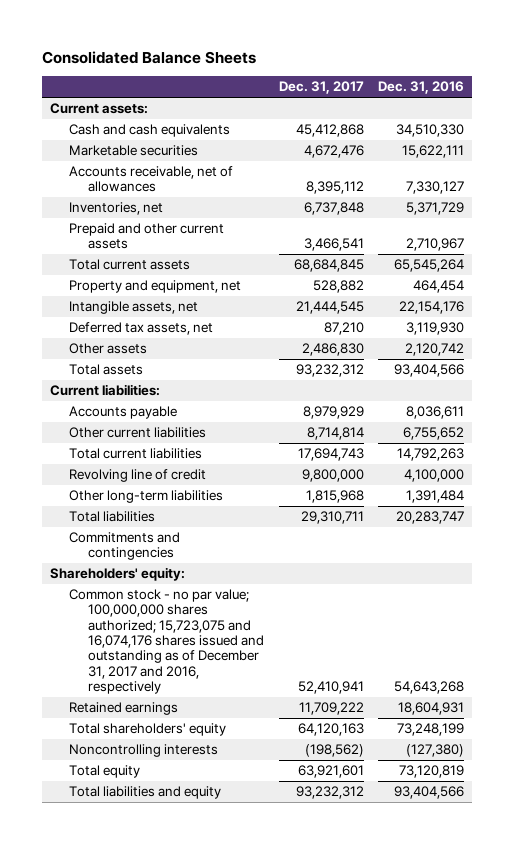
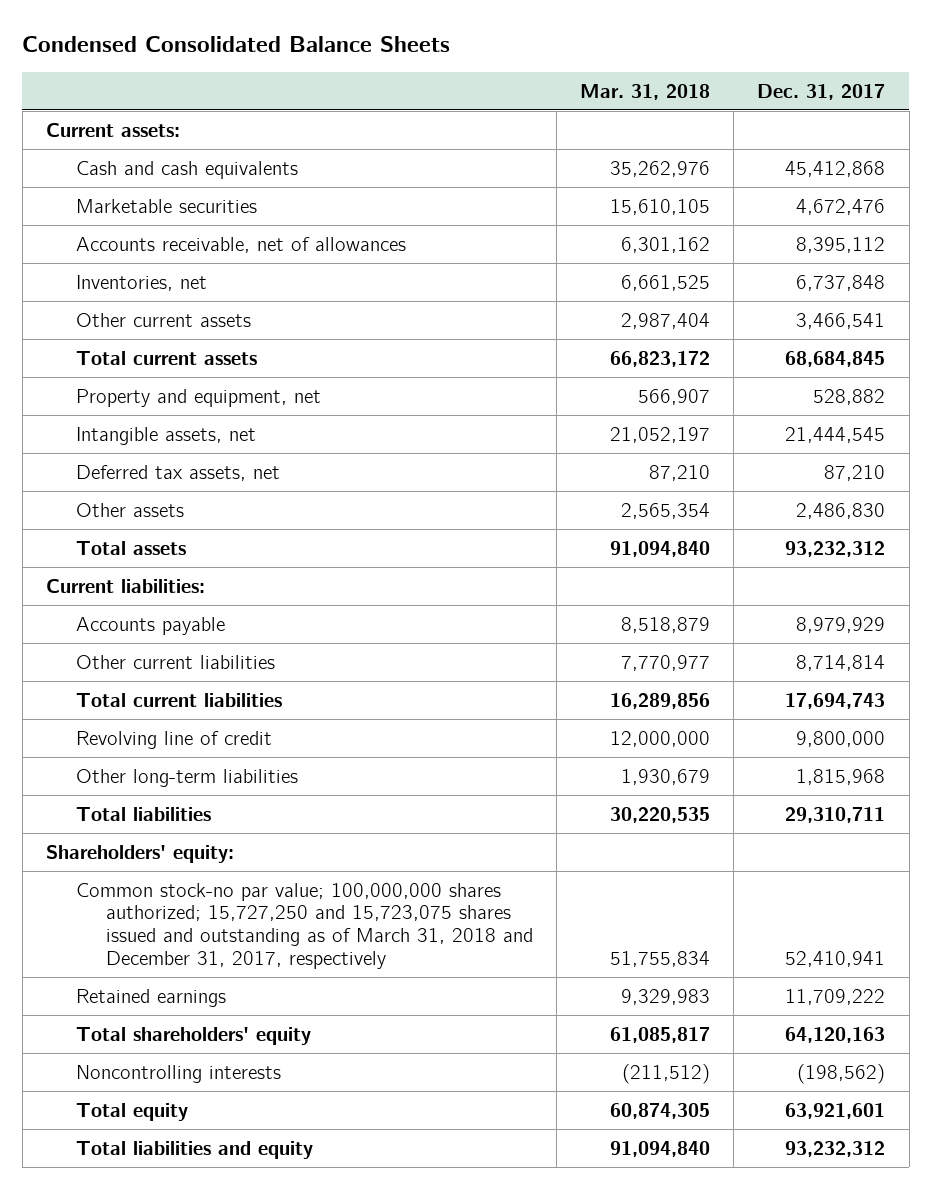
- Consolidated Balance Sheets
+ Condensed Consolidated Balance Sheets
- | Dec. 31, 2017 | Dec. 31, 2016
+ | Mar. 31, 2018 | Dec. 31, 2017
- Prepaid and other current assets | 3,466,541 | 2,710,967
+ Other current assets | 2,987,404 | 3,466,541
- Commitments and contingencies
- Common stock - no par value; 100,000,000 shares authorized; 15,723,075 and 16,074,176 shares issued and outstanding as of December 31, 2017 and 2016, respectively | 52,410,941 | 54,643,268
+ Common stock-no par value; 100,000,000 shares authorized; 15,727,250 and 15,723,075 shares issued and outstanding as of March 31, 2018 and December 31, 2017, respectively | 51,755,834 | 52,410,941

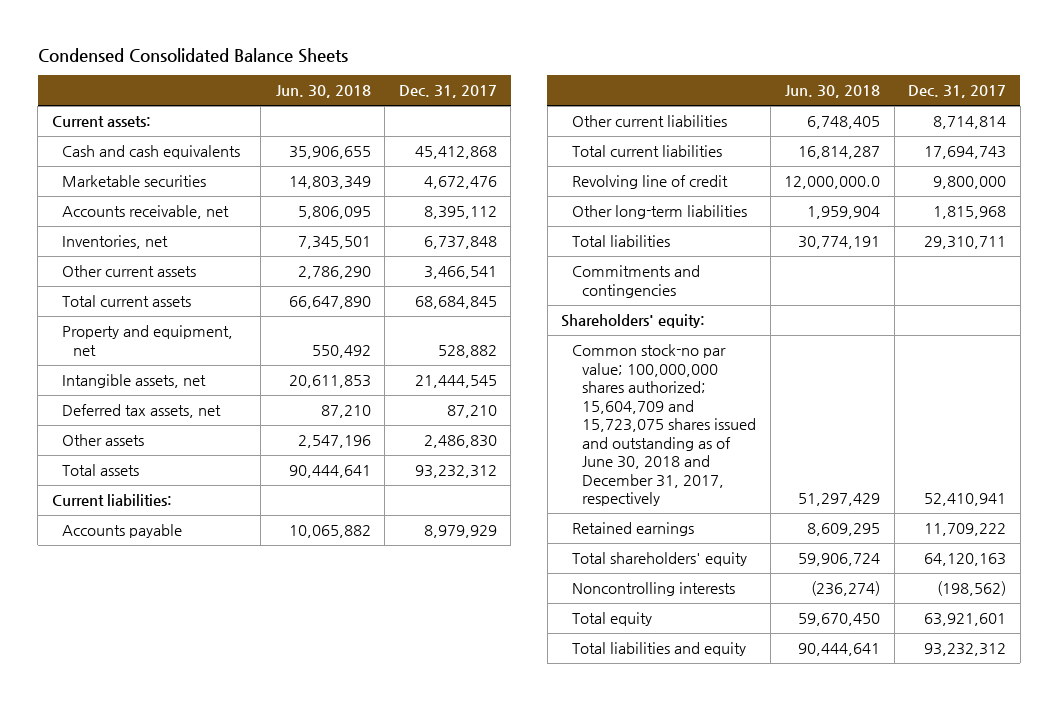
- | Mar. 31, 2018 | Dec. 31, 2017
+ | Jun. 30, 2018 | Dec. 31, 2017
- Accounts receivable, net of allowances | 6,301,162 | 8,395,112
+ Accounts receivable, net | 5,806,095 | 8,395,112
+ Commitments and contingencies
- Common stock-no par value; 100,000,000 shares authorized; 15,727,250 and 15,723,075 shares issued and outstanding as of March 31, 2018 and December 31, 2017, respectively | 51,755,834 | 52,410,941
+ Common stock-no par value; 100,000,000 shares authorized; 15,604,709 and 15,723,075 shares issued and outstanding as of June 30, 2018 and December 31, 2017, respectively | 51,297,429 | 52,410,941

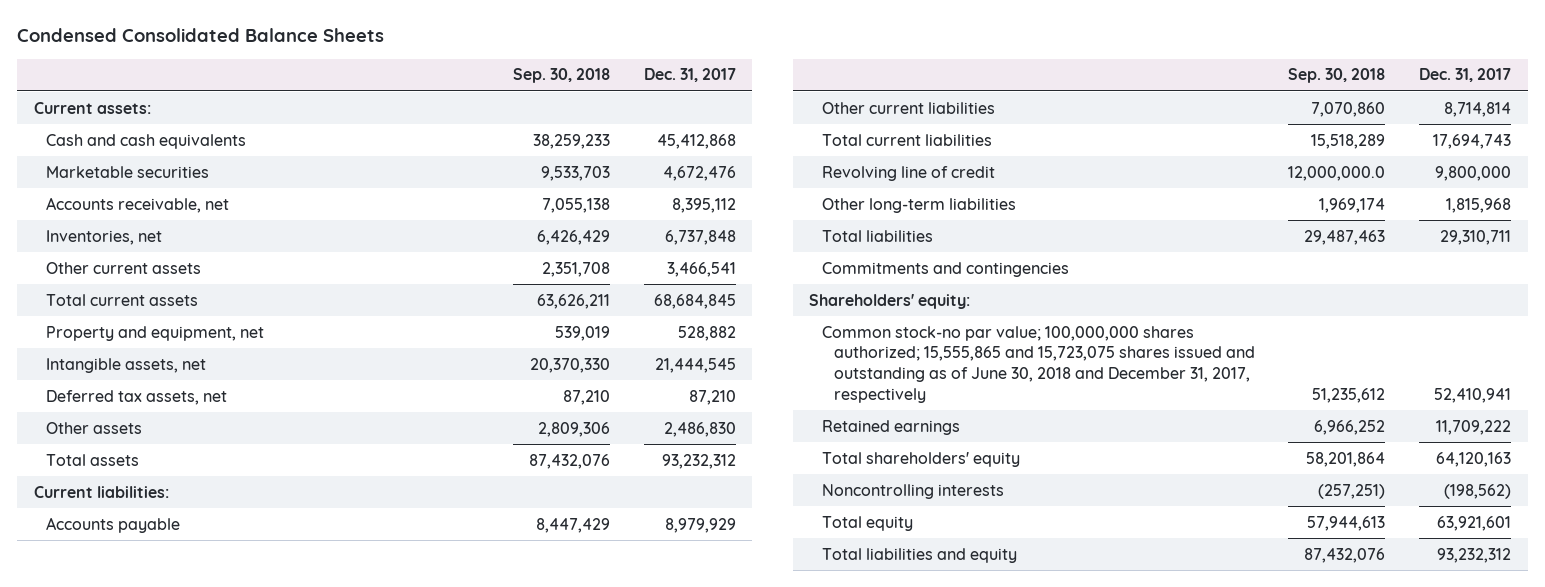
- | Jun. 30, 2018 | Dec. 31, 2017
+ | Sep. 30, 2018 | Dec. 31, 2017
- Common stock-no par value; 100,000,000 shares authorized; 15,604,709 and 15,723,075 shares issued and outstanding as of June 30, 2018 and December 31, 2017, respectively | 51,297,429 | 52,410,941
+ Common stock-no par value; 100,000,000 shares authorized; 15,555,865 and 15,723,075 shares issued and outstanding as of June 30, 2018 and December 31, 2017, respectively | 51,235,612 | 52,410,941

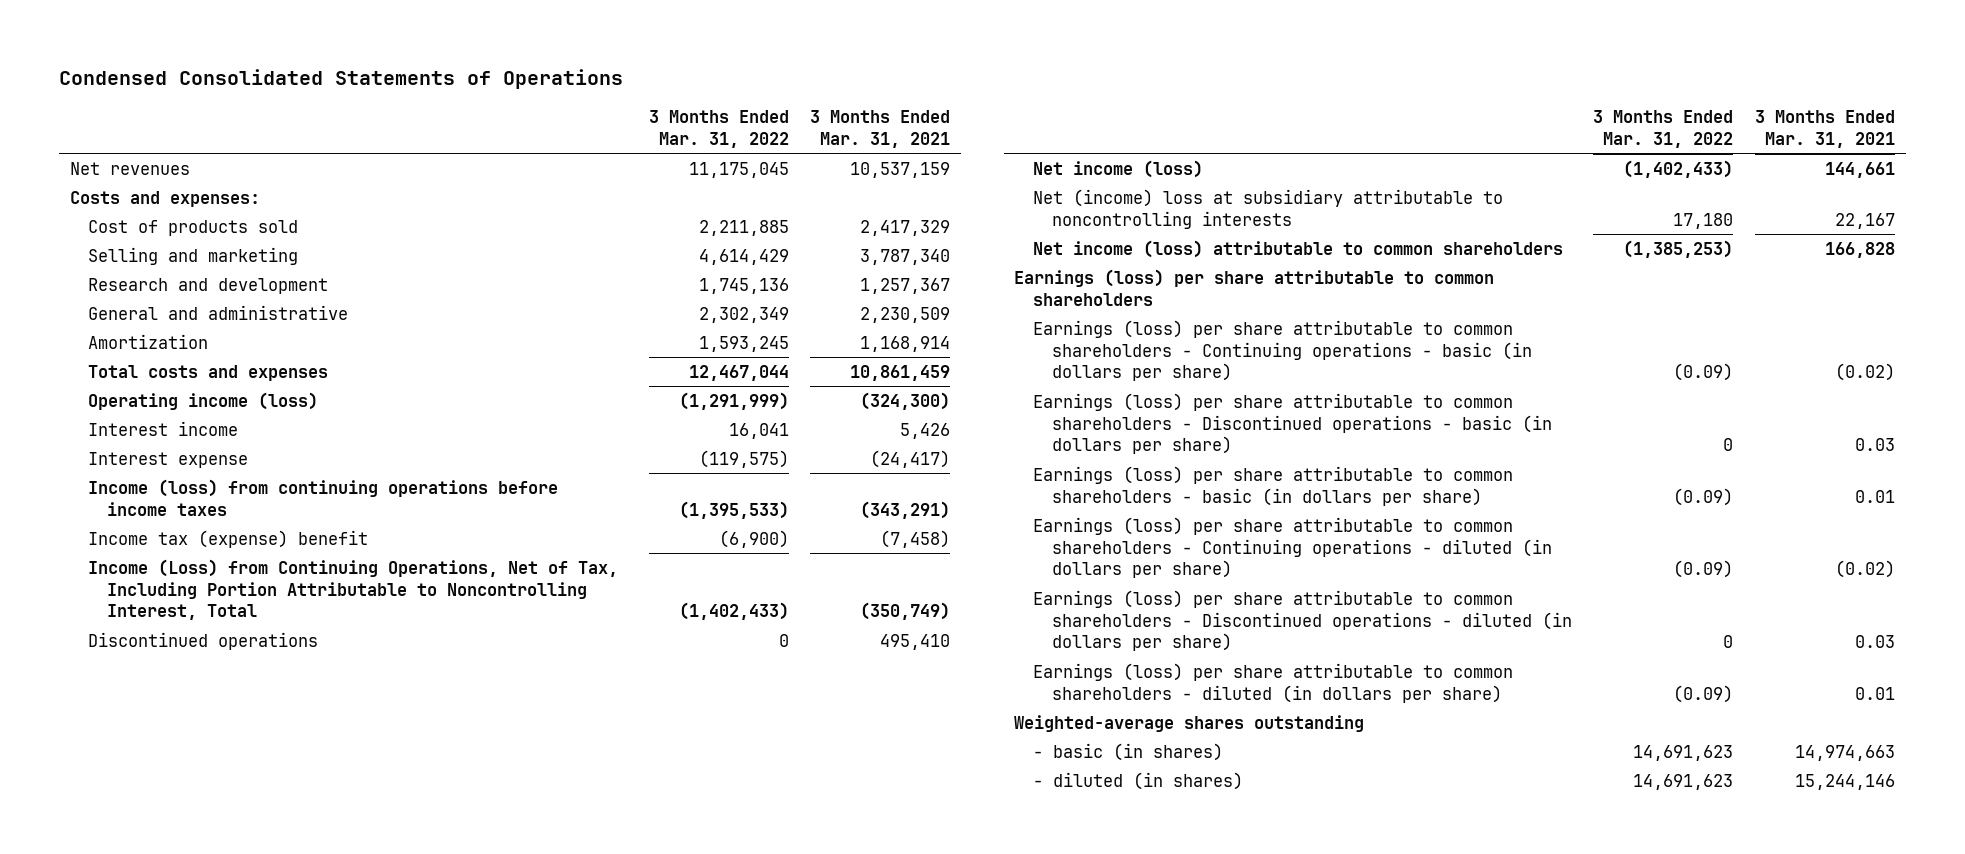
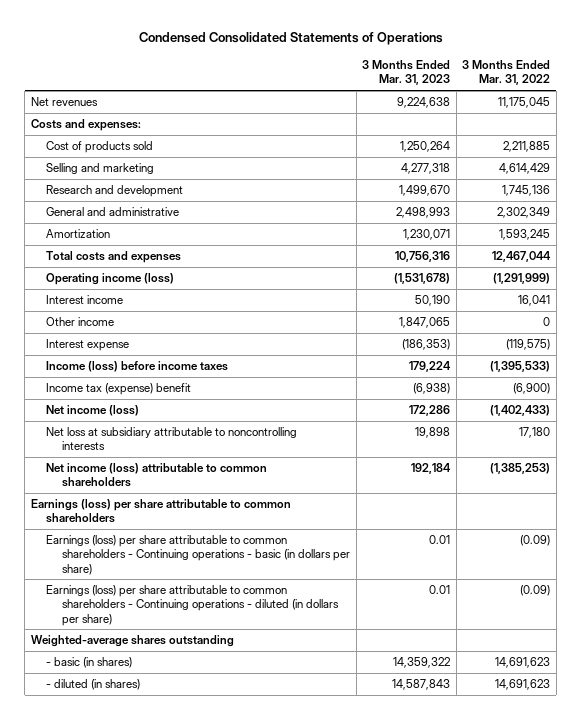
- | 3 Months Ended Mar. 31, 2022 | 3 Months Ended Mar. 31, 2021
+ | 3 Months Ended Mar. 31, 2023 | 3 Months Ended Mar. 31, 2022
+ Other income | 1,847,065 | 0
- Income (loss) from continuing operations before income taxes | (1,395,533) | (343,291)
+ Income (loss) before income taxes | 179,224 | (1,395,533)
- Income (Loss) from Continuing Operations, Net of Tax, Including Portion Attributable to Noncontrolling Interest, Total | (1,402,433) | (350,749)
- Discontinued operations | 0 | 495,410
- Net (income) loss at subsidiary attributable to noncontrolling interests | 17,180 | 22,167
+ Net loss at subsidiary attributable to noncontrolling interests | 19,898 | 17,180
- Earnings (loss) per share attributable to common shareholders - Discontinued operations - basic (in dollars per share) | 0 | 0.03
- Earnings (loss) per share attributable to common shareholders - basic (in dollars per share) | (0.09) | 0.01
- Earnings (loss) per share attributable to common shareholders - Discontinued operations - diluted (in dollars per share) | 0 | 0.03
- Earnings (loss) per share attributable to common shareholders - diluted (in dollars per share) | (0.09) | 0.01

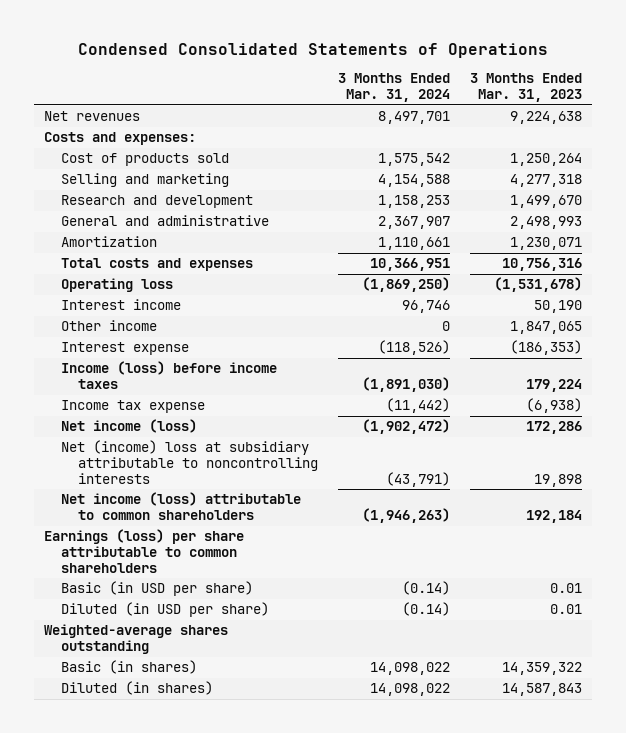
- | 3 Months Ended Mar. 31, 2023 | 3 Months Ended Mar. 31, 2022
+ | 3 Months Ended Mar. 31, 2024 | 3 Months Ended Mar. 31, 2023
- Operating income (loss) | (1,531,678) | (1,291,999)
+ Operating loss | (1,869,250) | (1,531,678)
- Income tax (expense) benefit | (6,938) | (6,900)
+ Income tax expense | (11,442) | (6,938)
- Net loss at subsidiary attributable to noncontrolling interests | 19,898 | 17,180
+ Net (income) loss at subsidiary attributable to noncontrolling interests | (43,791) | 19,898
- Earnings (loss) per share attributable to common shareholders - Continuing operations - basic (in dollars per share) | 0.01 | (0.09)
- Earnings (loss) per share attributable to common shareholders - Continuing operations - diluted (in dollars per share) | 0.01 | (0.09)
+ Basic (in USD per share) | (0.14) | 0.01
+ Diluted (in USD per share) | (0.14) | 0.01
- - basic (in shares) | 14,359,322 | 14,691,623
- - diluted (in shares) | 14,587,843 | 14,691,623
+ Basic (in shares) | 14,098,022 | 14,359,322
+ Diluted (in shares) | 14,098,022 | 14,587,843

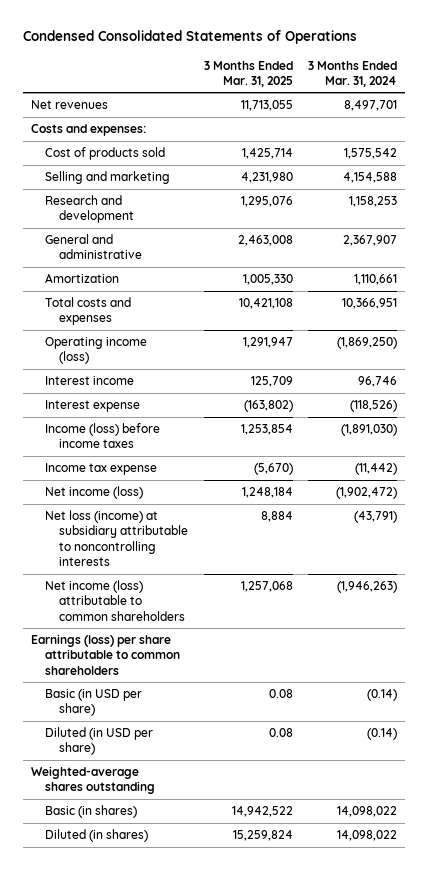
- | 3 Months Ended Mar. 31, 2024 | 3 Months Ended Mar. 31, 2023
+ | 3 Months Ended Mar. 31, 2025 | 3 Months Ended Mar. 31, 2024
- Operating loss | (1,869,250) | (1,531,678)
+ Operating income (loss) | 1,291,947 | (1,869,250)
- Other income | 0 | 1,847,065
- Net (income) loss at subsidiary attributable to noncontrolling interests | (43,791) | 19,898
+ Net loss (income) at subsidiary attributable to noncontrolling interests | 8,884 | (43,791)

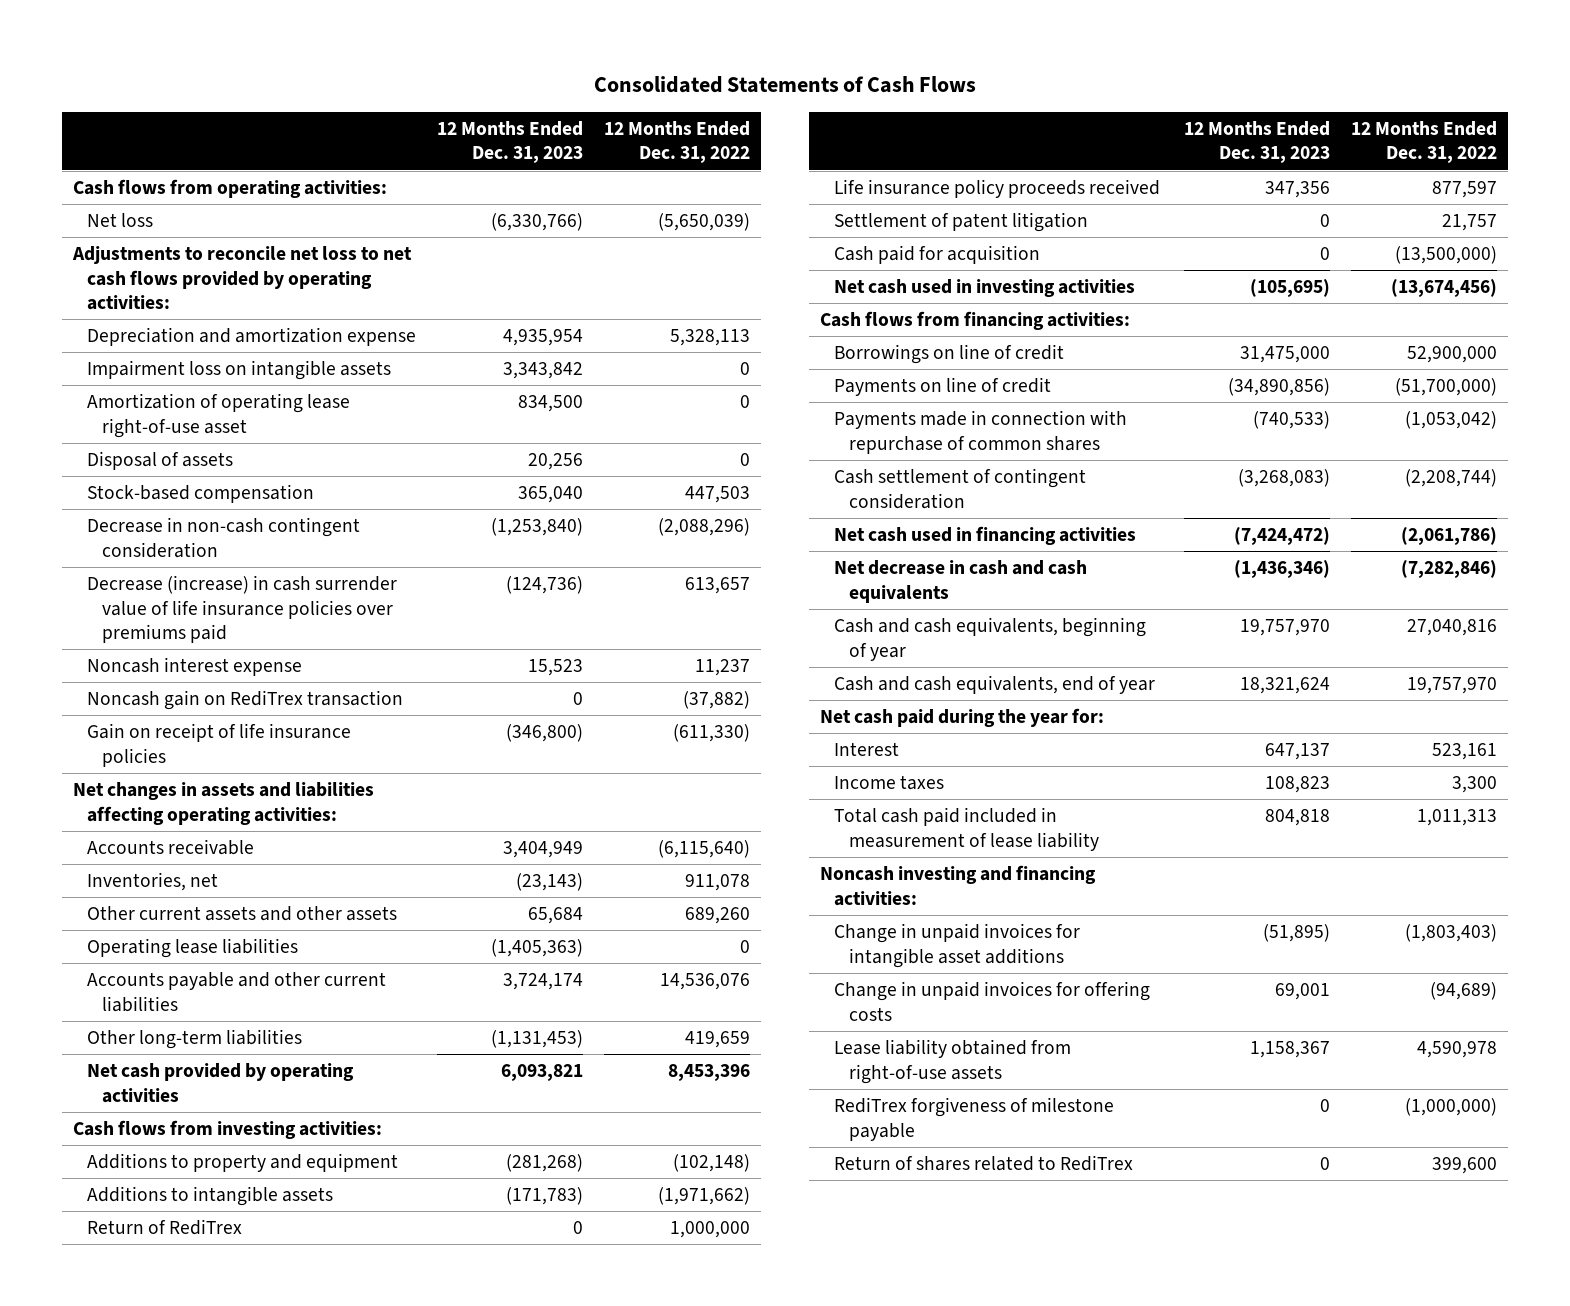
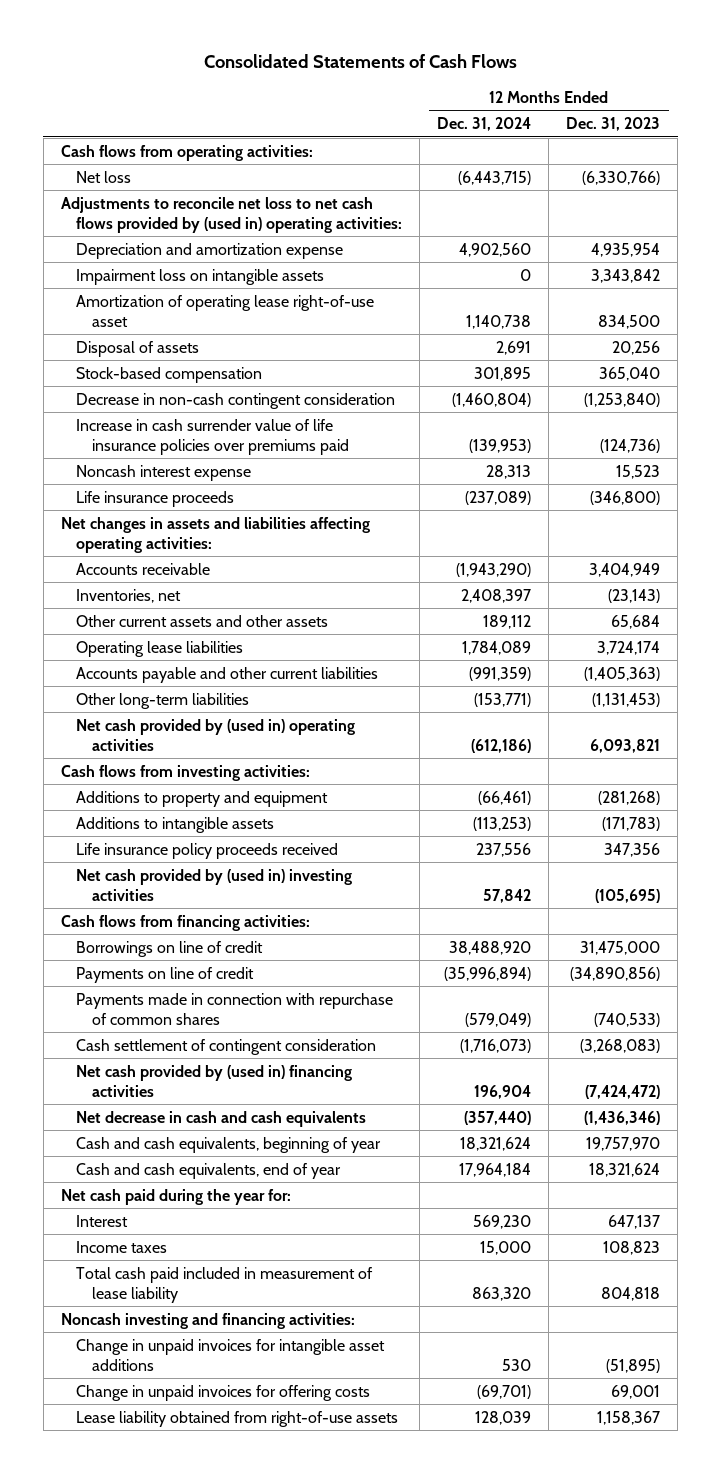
- | 12 Months Ended Dec. 31, 2023 | 12 Months Ended Dec. 31, 2022
+ | 12 Months Ended Dec. 31, 2024 | 12 Months Ended Dec. 31, 2023
- Adjustments to reconcile net loss to net cash flows provided by operating activities:
+ Adjustments to reconcile net loss to net cash flows provided by (used in) operating activities:
- Decrease (increase) in cash surrender value of life insurance policies over premiums paid | (124,736) | 613,657
+ Increase in cash surrender value of life insurance policies over premiums paid | (139,953) | (124,736)
- Noncash gain on RediTrex transaction | 0 | (37,882)
- Gain on receipt of life insurance policies | (346,800) | (611,330)
+ Life insurance proceeds | (237,089) | (346,800)
- Operating lease liabilities | (1,405,363) | 0
- Accounts payable and other current liabilities | 3,724,174 | 14,536,076
+ Operating lease liabilities | 1,784,089 | 3,724,174
+ Accounts payable and other current liabilities | (991,359) | (1,405,363)
- Net cash provided by operating activities | 6,093,821 | 8,453,396
+ Net cash provided by (used in) operating activities | (612,186) | 6,093,821
- Return of RediTrex | 0 | 1,000,000
- Settlement of patent litigation | 0 | 21,757
- Cash paid for acquisition | 0 | (13,500,000)
- Net cash used in investing activities | (105,695) | (13,674,456)
+ Net cash provided by (used in) investing activities | 57,842 | (105,695)
- Net cash used in financing activities | (7,424,472) | (2,061,786)
+ Net cash provided by (used in) financing activities | 196,904 | (7,424,472)
- RediTrex forgiveness of milestone payable | 0 | (1,000,000)
- Return of shares related to RediTrex | 0 | 399,600

